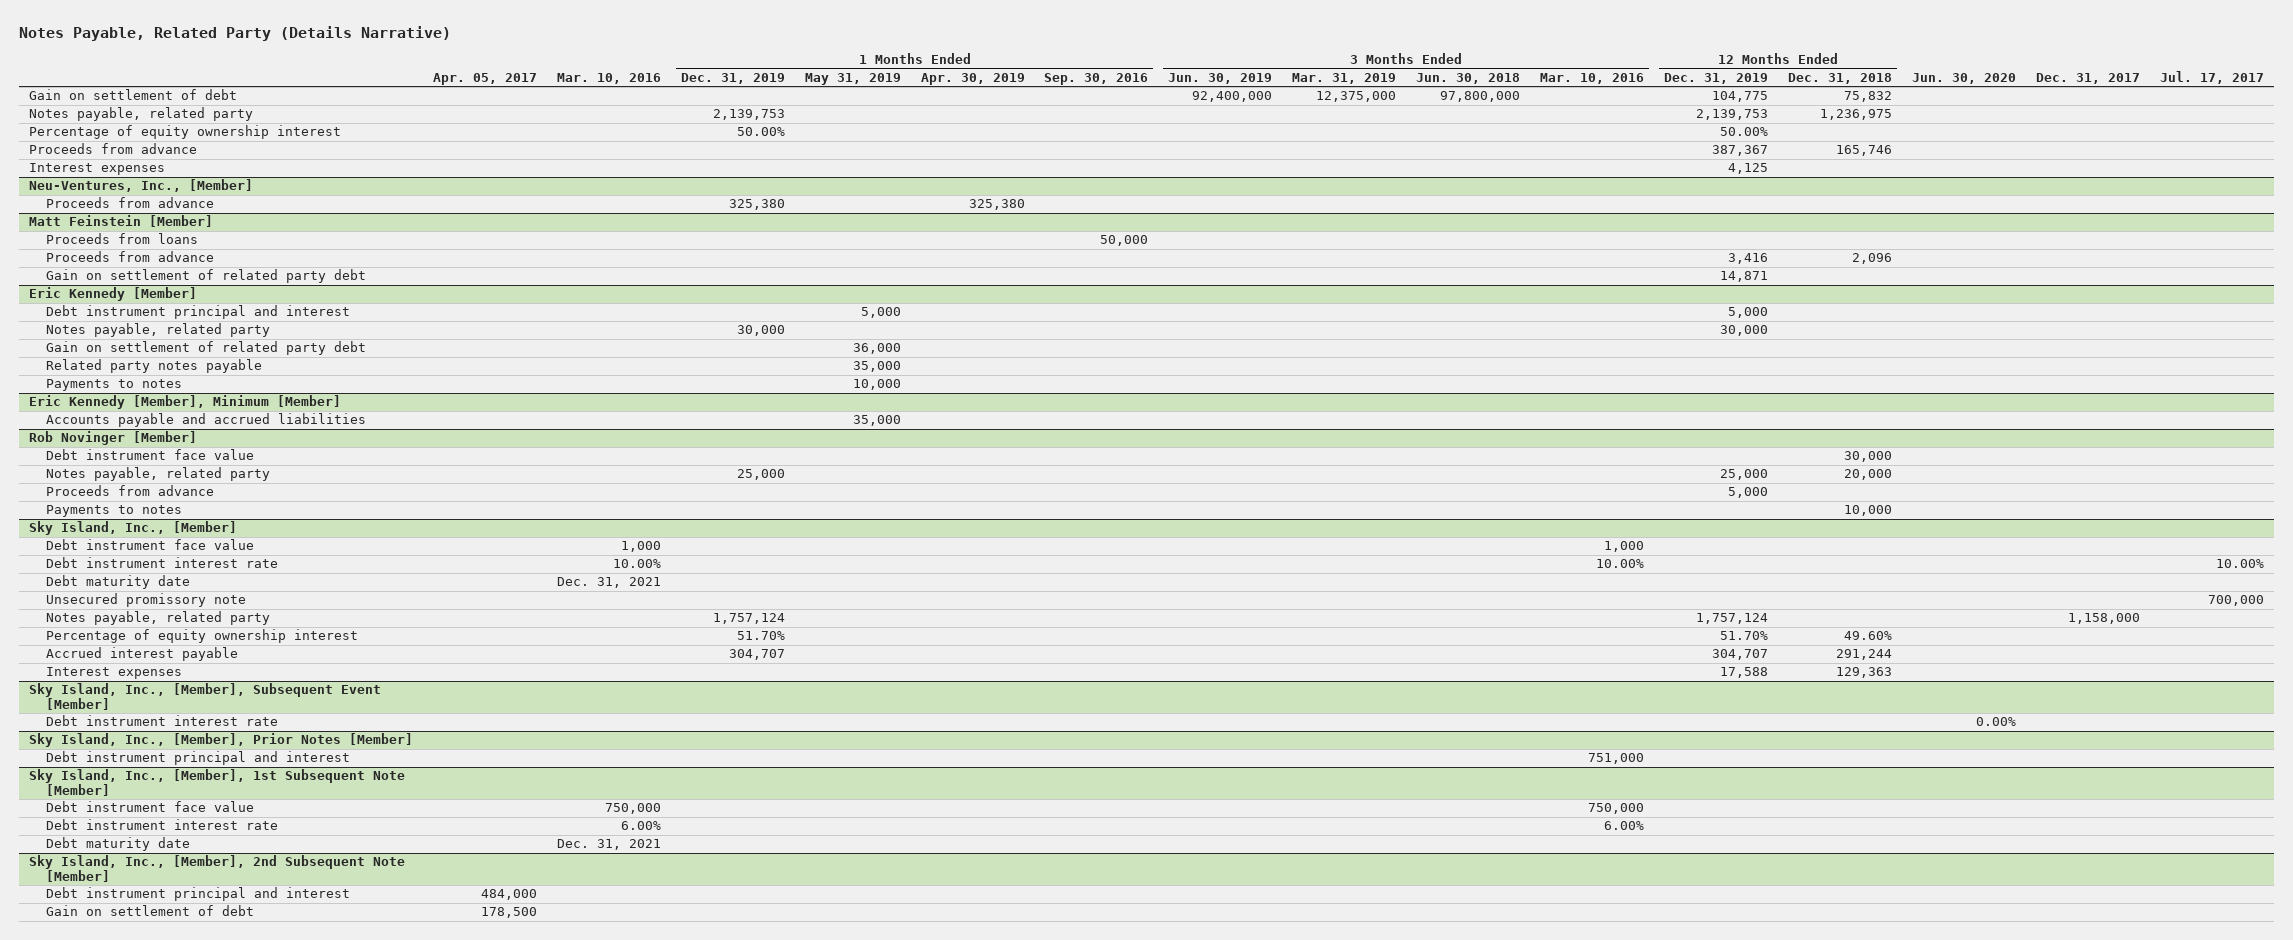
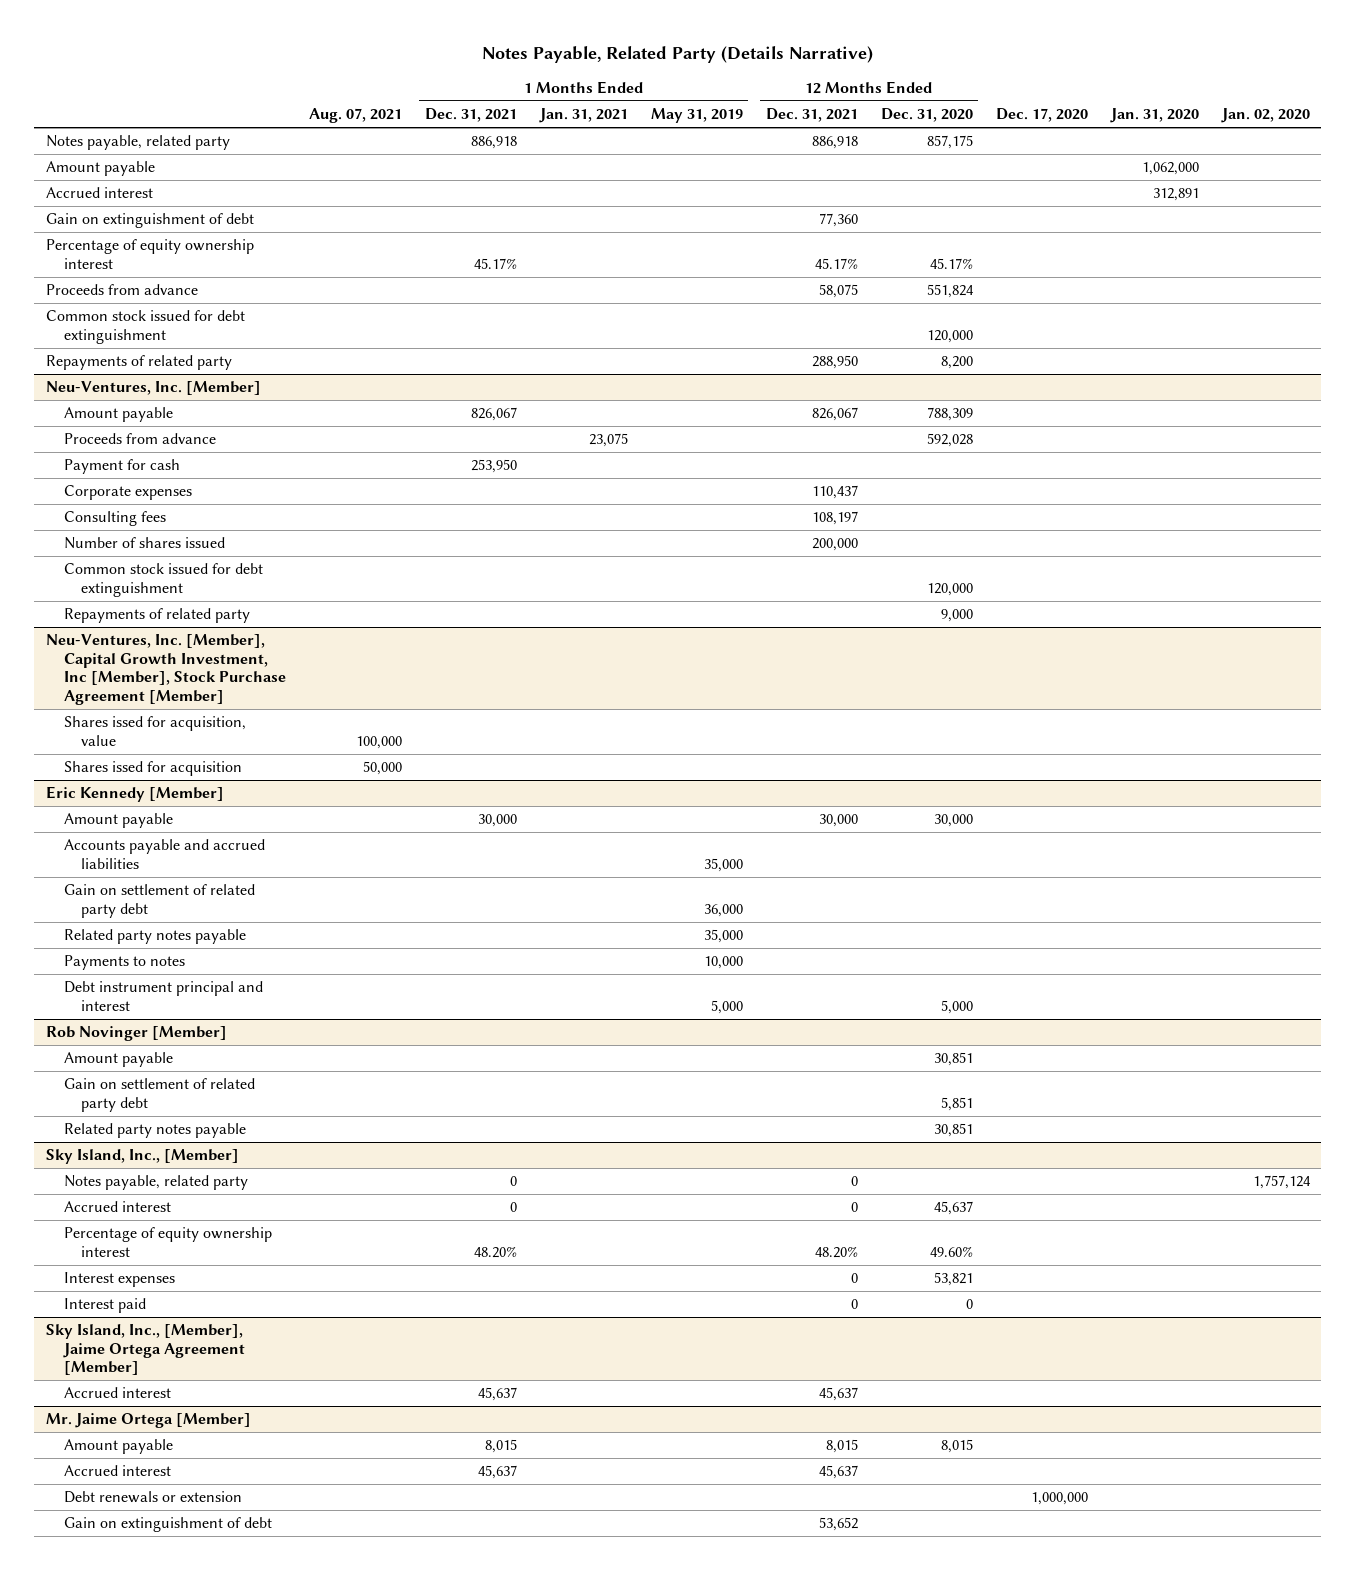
- | Apr. 05, 2017 | Mar. 10, 2016 | 1 Months Ended Dec. 31, 2019 | 1 Months Ended May 31, 2019 | 1 Months Ended Apr. 30, 2019 | 1 Months Ended Sep. 30, 2016 | 3 Months Ended Jun. 30, 2019 | 3 Months Ended Mar. 31, 2019 | 3 Months Ended Jun. 30, 2018 | 3 Months Ended Mar. 10, 2016 | 12 Months Ended Dec. 31, 2019 | 12 Months Ended Dec. 31, 2018 | Jun. 30, 2020 | Dec. 31, 2017 | Jul. 17, 2017
+ | Aug. 07, 2021 | 1 Months Ended Dec. 31, 2021 | 1 Months Ended Jan. 31, 2021 | 1 Months Ended May 31, 2019 | 12 Months Ended Dec. 31, 2021 | 12 Months Ended Dec. 31, 2020 | Dec. 17, 2020 | Jan. 31, 2020 | Jan. 02, 2020
- Gain on settlement of debt | | | | | | | 92,400,000 | 12,375,000 | 97,800,000 | | 104,775 | 75,832 | | |
+ Amount payable | | | | | | | | 1,062,000 |
+ Accrued interest | | | | | | | | 312,891 |
+ Gain on extinguishment of debt | | | | | 77,360 | | | |
- Interest expenses | | | | | | | | | | | 4,125 | | | |
- Neu-Ventures, Inc., [Member]
+ Common stock issued for debt extinguishment | | | | | | 120,000 | | |
+ Repayments of related party | | | | | 288,950 | 8,200 | | |
+ Neu-Ventures, Inc. [Member]
+ Amount payable | | 826,067 | | | 826,067 | 788,309 | | |
- Matt Feinstein [Member]
- Proceeds from loans | | | | | | 50,000 | | | | | | | | |
- Proceeds from advance | | | | | | | | | | | 3,416 | 2,096 | | |
- Gain on settlement of related party debt | | | | | | | | | | | 14,871 | | | |
+ Payment for cash | | 253,950 | | | | | | |
+ Corporate expenses | | | | | 110,437 | | | |
+ Consulting fees | | | | | 108,197 | | | |
+ Number of shares issued | | | | | 200,000 | | | |
+ Common stock issued for debt extinguishment | | | | | | 120,000 | | |
+ Repayments of related party | | | | | | 9,000 | | |
+ Neu-Ventures, Inc. [Member], Capital Growth Investment, Inc [Member], Stock Purchase Agreement [Member]
+ Shares issed for acquisition, value | 100,000 | | | | | | | |
+ Shares issed for acquisition | 50,000 | | | | | | | |
@ Eric Kennedy [Member]
- Notes payable, related party | | | 30,000 | | | | | | | | 30,000 | | | |
+ Amount payable | | 30,000 | | | 30,000 | 30,000 | | |
+ Accounts payable and accrued liabilities | | | | 35,000 | | | | |
- Eric Kennedy [Member], Minimum [Member]
- Accounts payable and accrued liabilities | | | | 35,000 | | | | | | | | | | |
@ Eric Kennedy [Member]
moved down: Debt instrument principal and interest | | | | 5,000 | | 5,000 | | |
@ Rob Novinger [Member]
- Debt instrument face value | | | | | | | | | | | | 30,000 | | |
- Notes payable, related party | | | 25,000 | | | | | | | | 25,000 | 20,000 | | |
- Proceeds from advance | | | | | | | | | | | 5,000 | | | |
- Payments to notes | | | | | | | | | | | | 10,000 | | |
+ Amount payable | | | | | | 30,851 | | |
+ Gain on settlement of related party debt | | | | | | 5,851 | | |
+ Related party notes payable | | | | | | 30,851 | | |
@ Sky Island, Inc., [Member]
- Debt instrument face value | | 1,000 | | | | | | | | 1,000 | | | | |
- Debt instrument interest rate | | 10.00% | | | | | | | | 10.00% | | | | | 10.00%
- Debt maturity date | | Dec. 31, 2021 | | | | | | | | | | | | |
- Unsecured promissory note | | | | | | | | | | | | | | | 700,000
+ Accrued interest | | 0 | | | 0 | 45,637 | | |
- Accrued interest payable | | | 304,707 | | | | | | | | 304,707 | 291,244 | | |
- Sky Island, Inc., [Member], Subsequent Event [Member]
- Debt instrument interest rate | | | | | | | | | | | | | 0.00% | |
- Sky Island, Inc., [Member], Prior Notes [Member]
- Debt instrument principal and interest | | | | | | | | | | 751,000 | | | | |
- Sky Island, Inc., [Member], 1st Subsequent Note [Member]
- Debt instrument face value | | 750,000 | | | | | | | | 750,000 | | | | |
- Debt instrument interest rate | | 6.00% | | | | | | | | 6.00% | | | | |
- Debt maturity date | | Dec. 31, 2021 | | | | | | | | | | | | |
- Sky Island, Inc., [Member], 2nd Subsequent Note [Member]
- Debt instrument principal and interest | 484,000 | | | | | | | | | | | | | |
- Gain on settlement of debt | 178,500 | | | | | | | | | | | | | |
@ Sky Island, Inc., [Member]
+ Interest paid | | | | | 0 | 0 | | |
+ Sky Island, Inc., [Member], Jaime Ortega Agreement [Member]
+ Accrued interest | | 45,637 | | | 45,637 | | | |
+ Mr. Jaime Ortega [Member]
+ Amount payable | | 8,015 | | | 8,015 | 8,015 | | |
+ Accrued interest | | 45,637 | | | 45,637 | | | |
+ Debt renewals or extension | | | | | | | 1,000,000 | |
+ Gain on extinguishment of debt | | | | | 53,652 | | | |

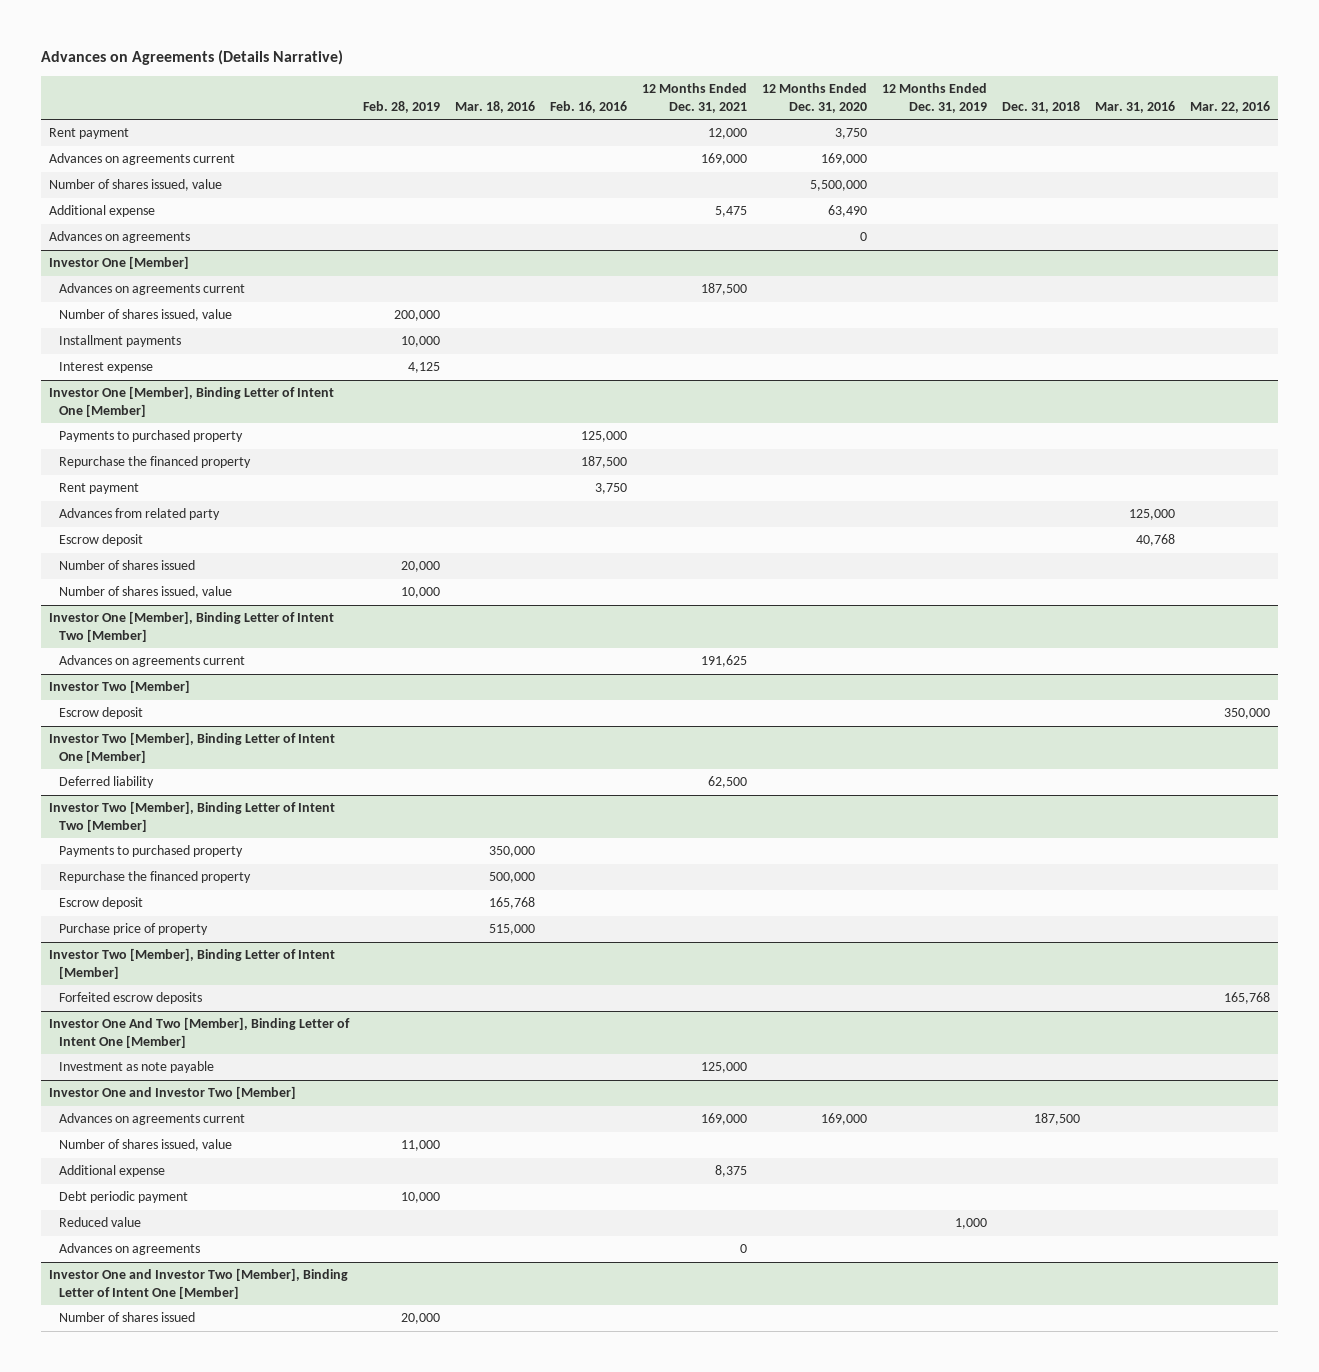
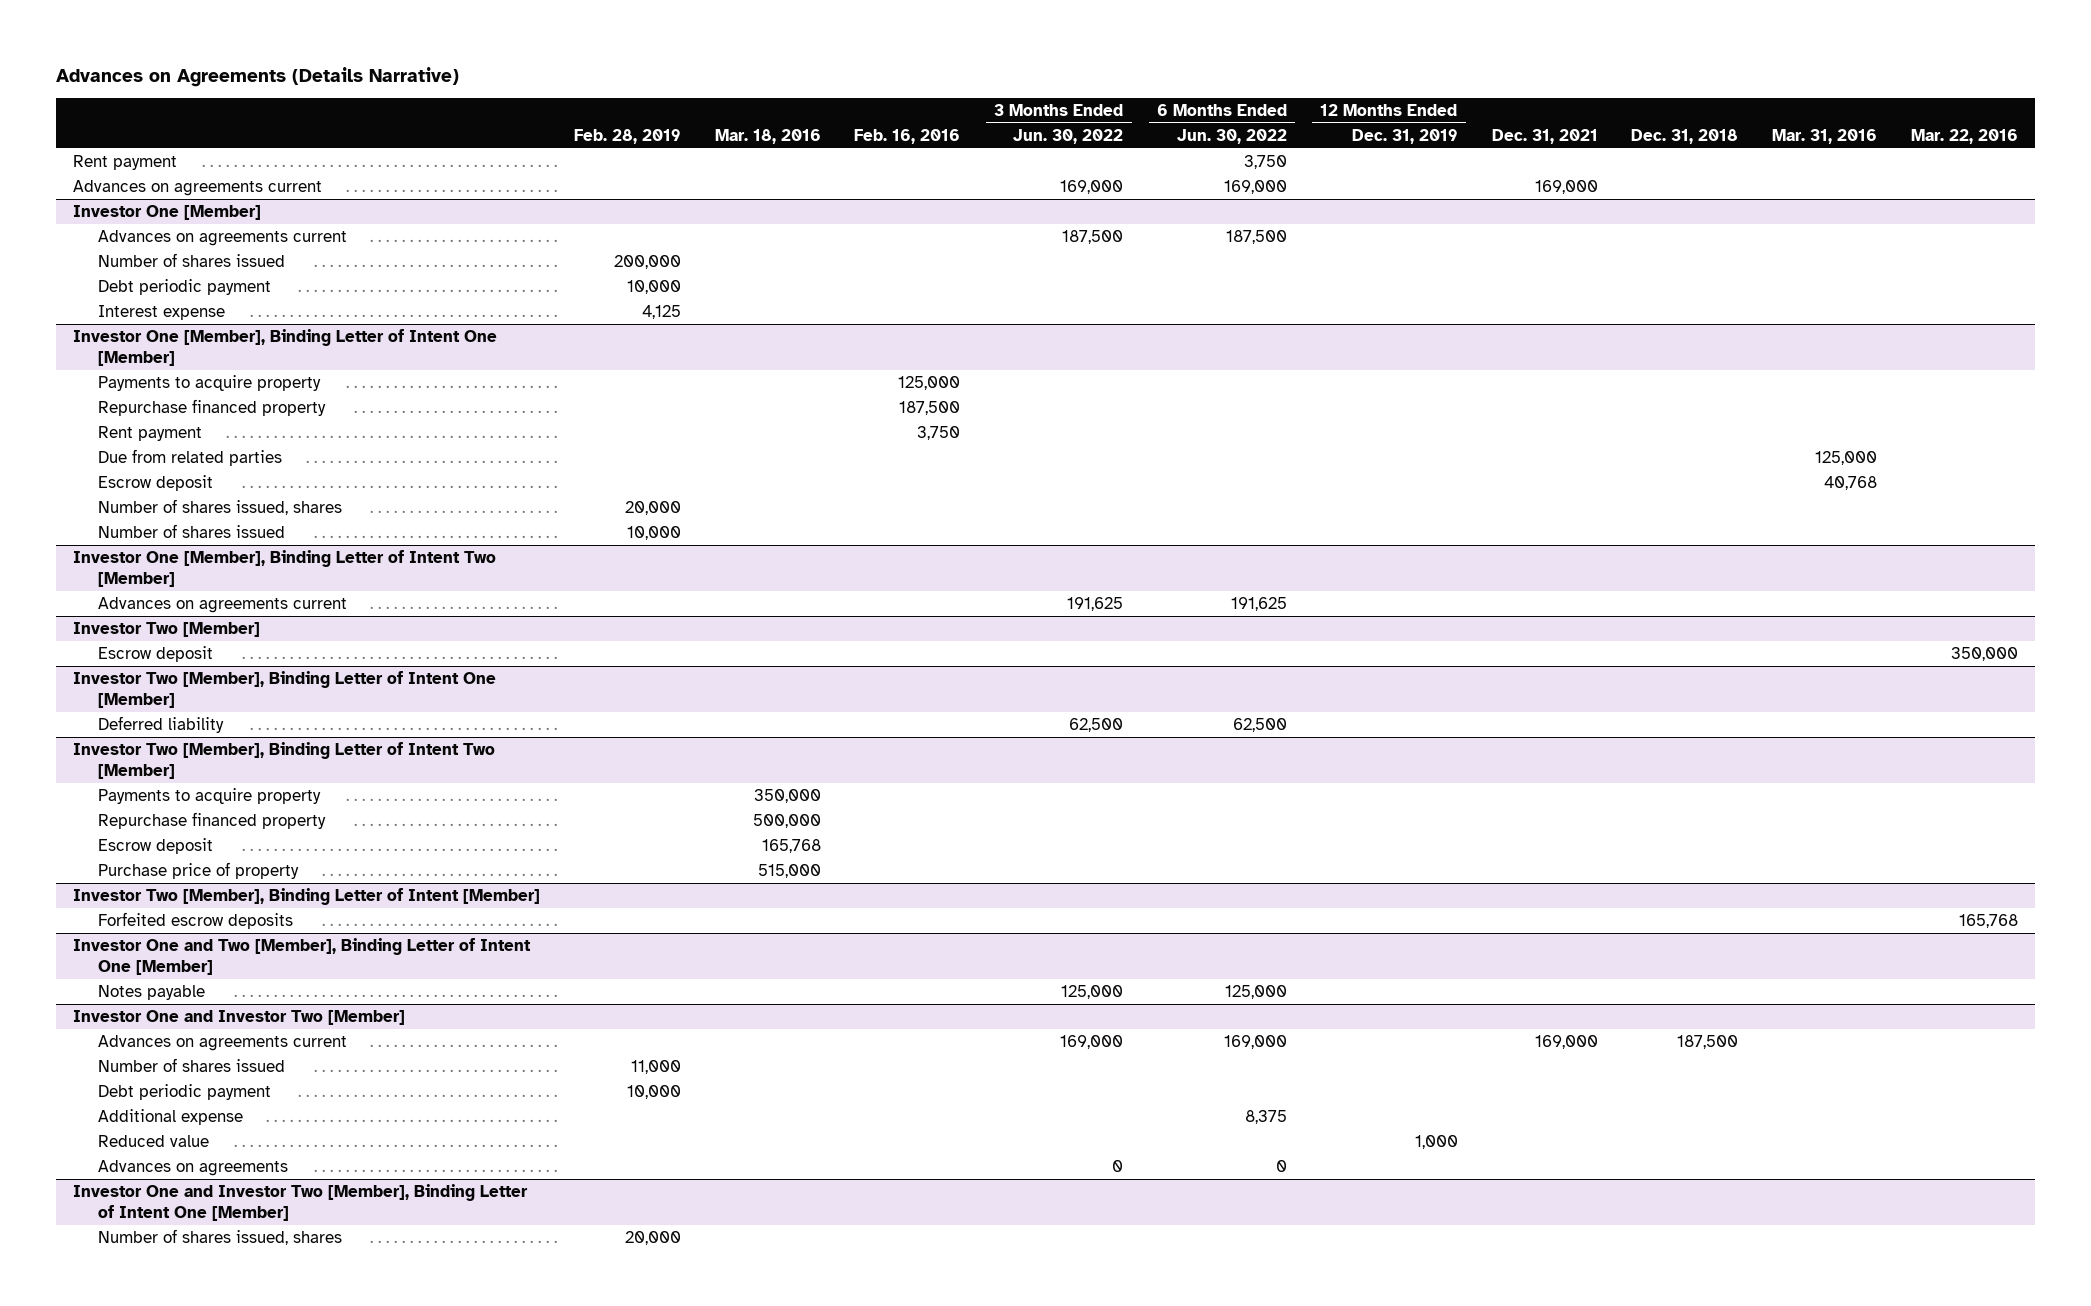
- | Feb. 28, 2019 | Mar. 18, 2016 | Feb. 16, 2016 | 12 Months Ended Dec. 31, 2021 | 12 Months Ended Dec. 31, 2020 | 12 Months Ended Dec. 31, 2019 | Dec. 31, 2018 | Mar. 31, 2016 | Mar. 22, 2016
+ | Feb. 28, 2019 | Mar. 18, 2016 | Feb. 16, 2016 | 3 Months Ended Jun. 30, 2022 | 6 Months Ended Jun. 30, 2022 | 12 Months Ended Dec. 31, 2019 | Dec. 31, 2021 | Dec. 31, 2018 | Mar. 31, 2016 | Mar. 22, 2016
- Number of shares issued, value | | | | | 5,500,000 | | | |
- Additional expense | | | | 5,475 | 63,490 | | | |
- Advances on agreements | | | | | 0 | | | |
@ Investor One [Member]
- Number of shares issued, value | 200,000 | | | | | | | |
- Installment payments | 10,000 | | | | | | | |
+ Number of shares issued | 200,000 | | | | | | | | |
+ Debt periodic payment | 10,000 | | | | | | | | |
@ Investor One [Member], Binding Letter of Intent One [Member]
- Payments to purchased property | | | 125,000 | | | | | |
- Repurchase the financed property | | | 187,500 | | | | | |
+ Payments to acquire property | | | 125,000 | | | | | | |
+ Repurchase financed property | | | 187,500 | | | | | | |
- Advances from related party | | | | | | | | 125,000 |
+ Due from related parties | | | | | | | | | 125,000 |
- Number of shares issued | 20,000 | | | | | | | |
- Number of shares issued, value | 10,000 | | | | | | | |
+ Number of shares issued, shares | 20,000 | | | | | | | | |
+ Number of shares issued | 10,000 | | | | | | | | |
@ Investor Two [Member], Binding Letter of Intent Two [Member]
- Payments to purchased property | | 350,000 | | | | | | |
- Repurchase the financed property | | 500,000 | | | | | | |
+ Payments to acquire property | | 350,000 | | | | | | | |
+ Repurchase financed property | | 500,000 | | | | | | | |
- Investor One And Two [Member], Binding Letter of Intent One [Member]
- Investment as note payable | | | | 125,000 | | | | |
+ Investor One and Two [Member], Binding Letter of Intent One [Member]
+ Notes payable | | | | 125,000 | 125,000 | | | | |
@ Investor One and Investor Two [Member]
- Number of shares issued, value | 11,000 | | | | | | | |
+ Number of shares issued | 11,000 | | | | | | | | |
moved down: Additional expense | | | | | 8,375 | | | | |
@ Investor One and Investor Two [Member], Binding Letter of Intent One [Member]
- Number of shares issued | 20,000 | | | | | | | |
+ Number of shares issued, shares | 20,000 | | | | | | | | |

